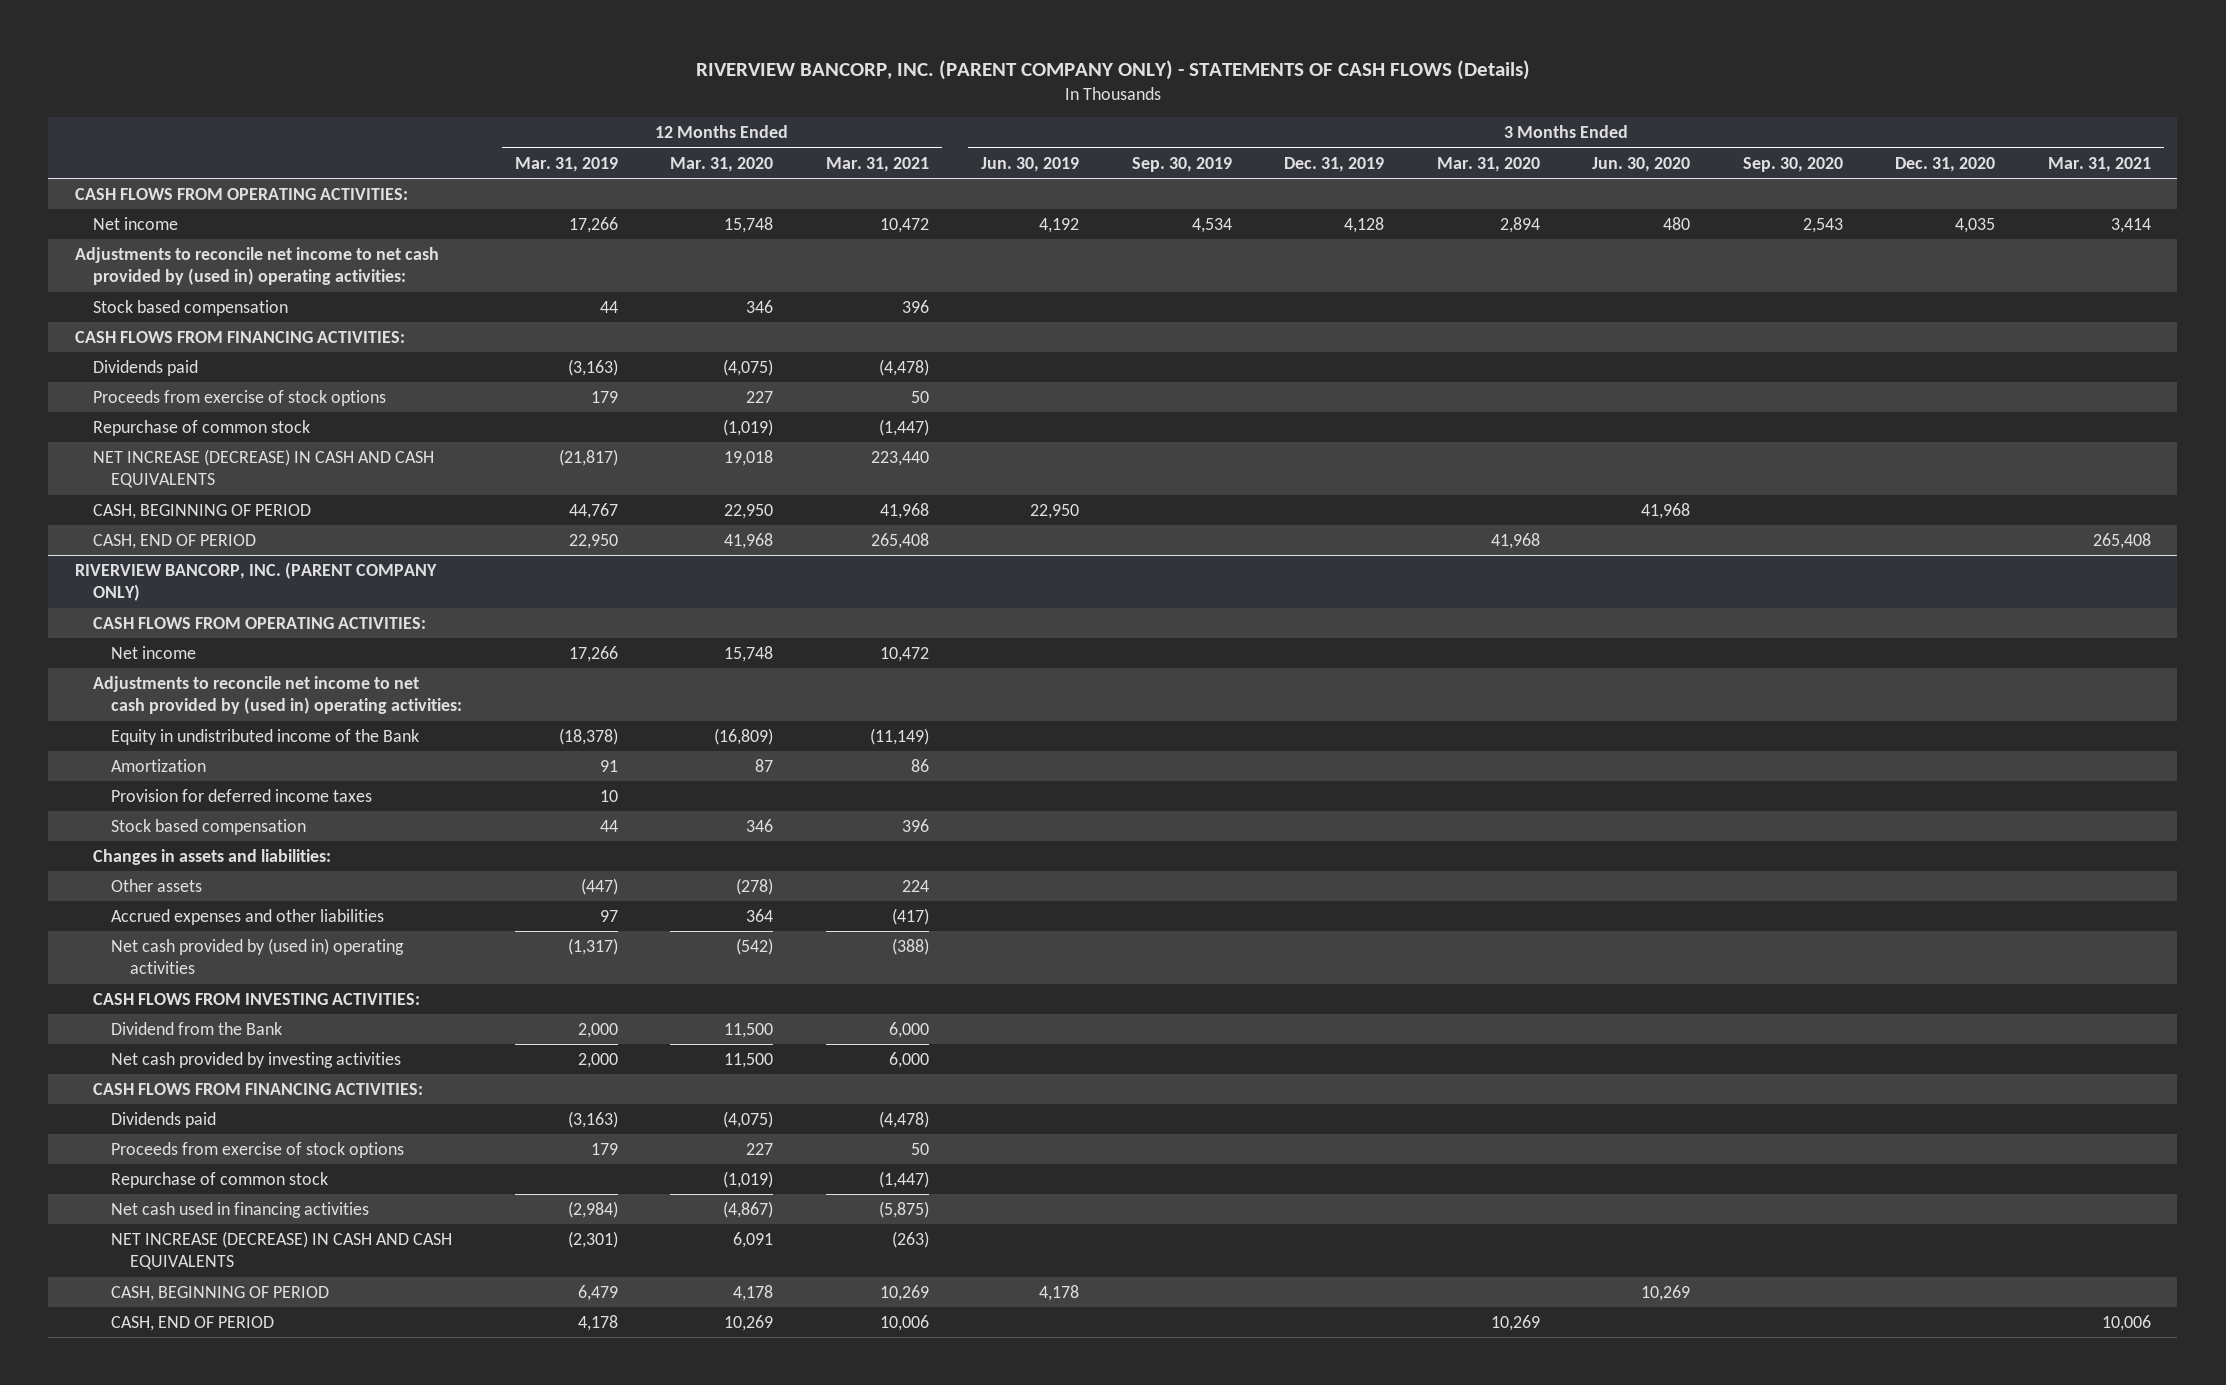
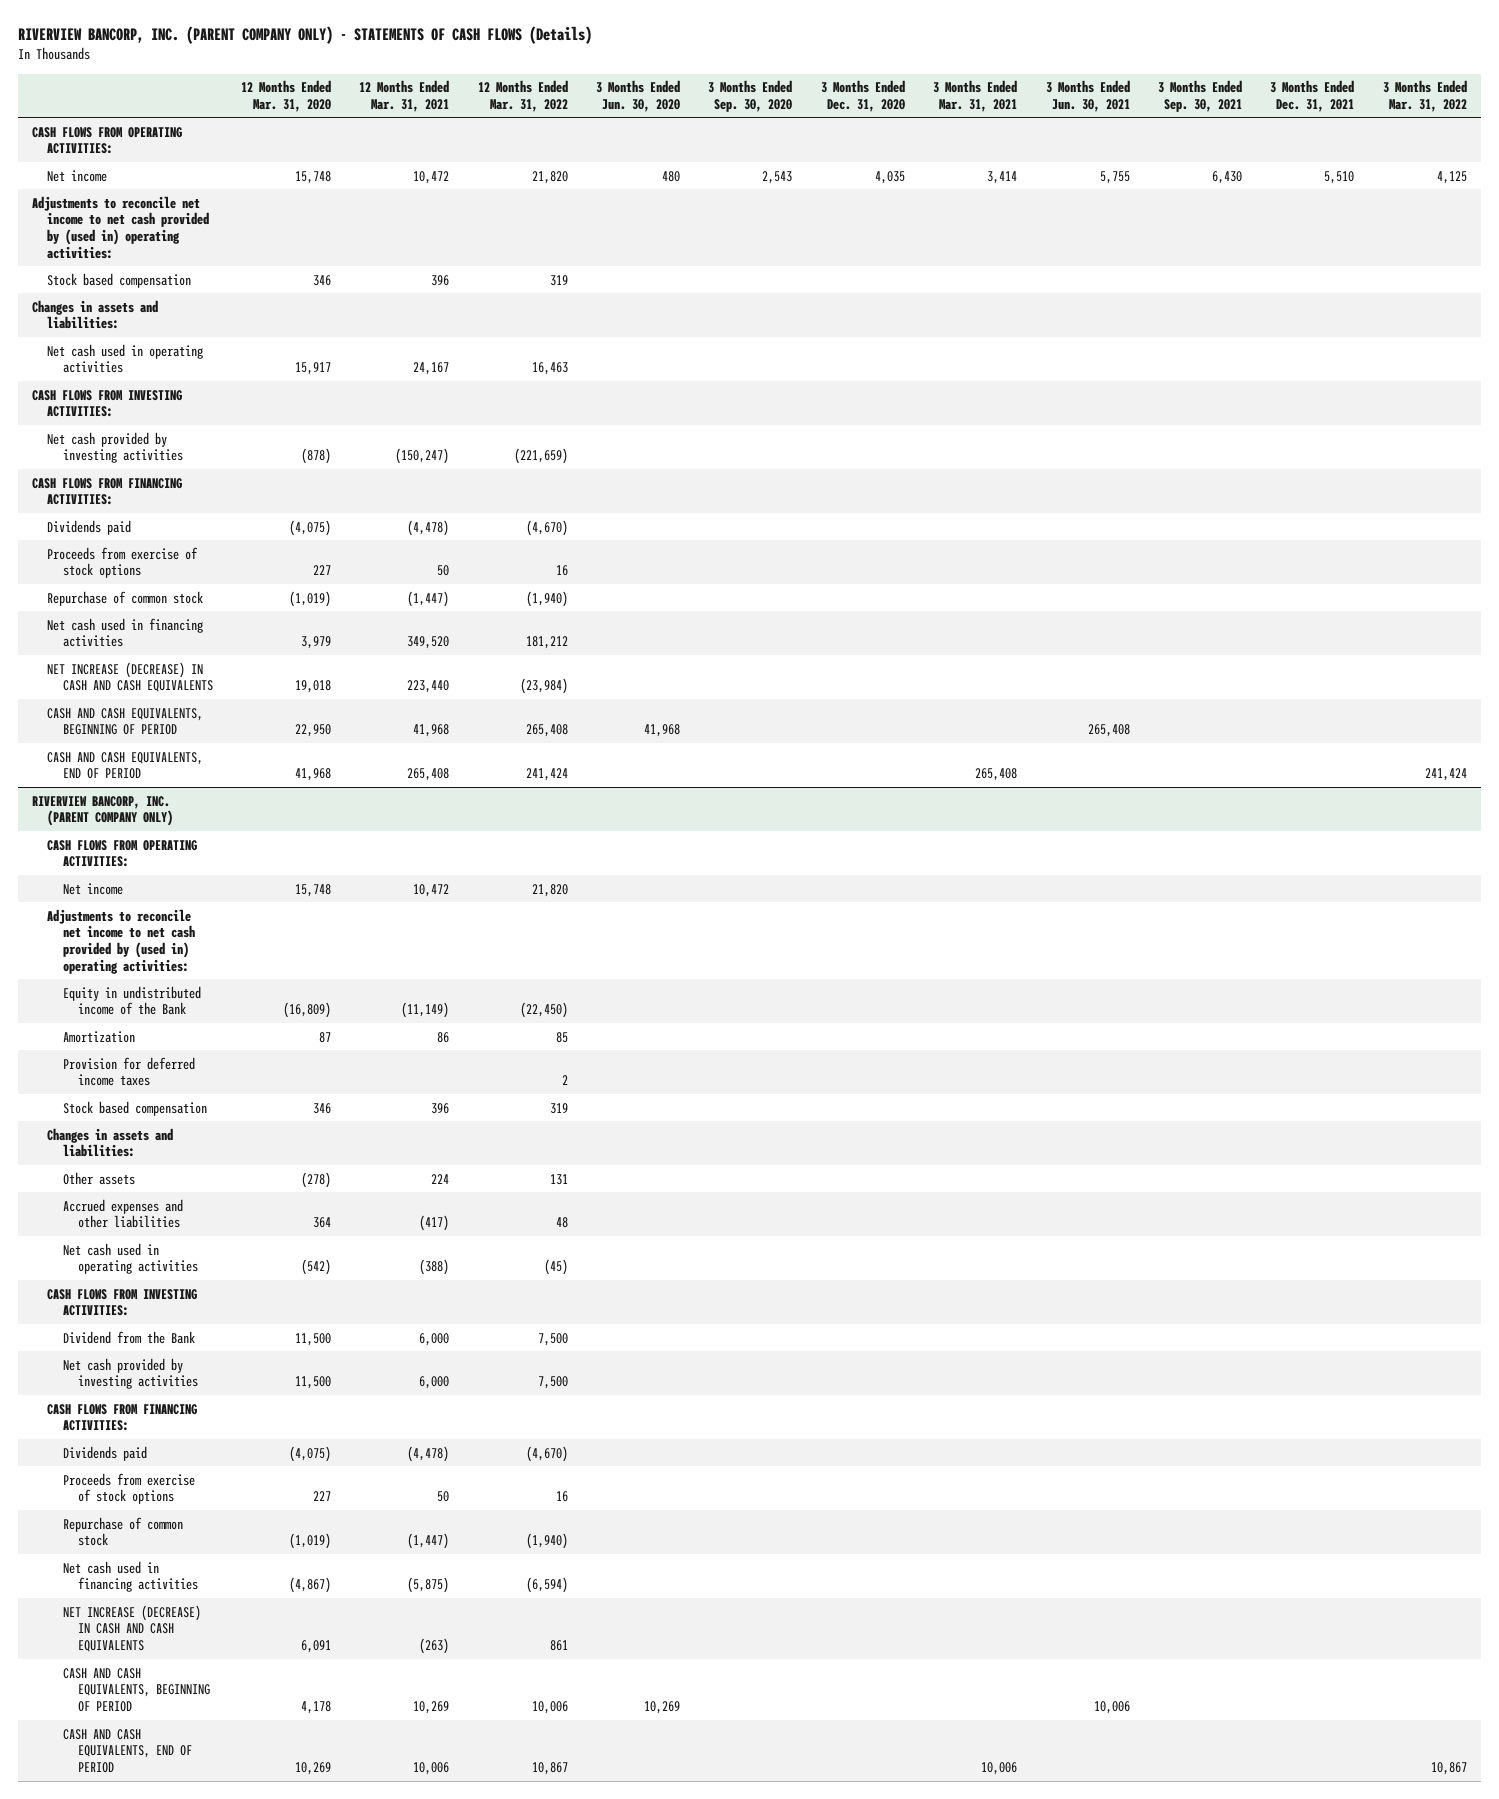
- | 12 Months Ended Mar. 31, 2019 | 12 Months Ended Mar. 31, 2020 | 12 Months Ended Mar. 31, 2021 | 3 Months Ended Jun. 30, 2019 | 3 Months Ended Sep. 30, 2019 | 3 Months Ended Dec. 31, 2019 | 3 Months Ended Mar. 31, 2020 | 3 Months Ended Jun. 30, 2020 | 3 Months Ended Sep. 30, 2020 | 3 Months Ended Dec. 31, 2020 | 3 Months Ended Mar. 31, 2021
+ | 12 Months Ended Mar. 31, 2020 | 12 Months Ended Mar. 31, 2021 | 12 Months Ended Mar. 31, 2022 | 3 Months Ended Jun. 30, 2020 | 3 Months Ended Sep. 30, 2020 | 3 Months Ended Dec. 31, 2020 | 3 Months Ended Mar. 31, 2021 | 3 Months Ended Jun. 30, 2021 | 3 Months Ended Sep. 30, 2021 | 3 Months Ended Dec. 31, 2021 | 3 Months Ended Mar. 31, 2022
+ Changes in assets and liabilities:
+ Net cash used in operating activities | 15,917 | 24,167 | 16,463 | | | | | | | |
+ CASH FLOWS FROM INVESTING ACTIVITIES:
+ Net cash provided by investing activities | (878) | (150,247) | (221,659) | | | | | | | |
+ Net cash used in financing activities | 3,979 | 349,520 | 181,212 | | | | | | | |
- CASH, BEGINNING OF PERIOD | 44,767 | 22,950 | 41,968 | 22,950 | | | | 41,968 | | |
- CASH, END OF PERIOD | 22,950 | 41,968 | 265,408 | | | | 41,968 | | | | 265,408
+ CASH AND CASH EQUIVALENTS, BEGINNING OF PERIOD | 22,950 | 41,968 | 265,408 | 41,968 | | | | 265,408 | | |
+ CASH AND CASH EQUIVALENTS, END OF PERIOD | 41,968 | 265,408 | 241,424 | | | | 265,408 | | | | 241,424
@ RIVERVIEW BANCORP, INC. (PARENT COMPANY ONLY)
- Net cash provided by (used in) operating activities | (1,317) | (542) | (388) | | | | | | | |
+ Net cash used in operating activities | (542) | (388) | (45) | | | | | | | |
- CASH, BEGINNING OF PERIOD | 6,479 | 4,178 | 10,269 | 4,178 | | | | 10,269 | | |
- CASH, END OF PERIOD | 4,178 | 10,269 | 10,006 | | | | 10,269 | | | | 10,006
+ CASH AND CASH EQUIVALENTS, BEGINNING OF PERIOD | 4,178 | 10,269 | 10,006 | 10,269 | | | | 10,006 | | |
+ CASH AND CASH EQUIVALENTS, END OF PERIOD | 10,269 | 10,006 | 10,867 | | | | 10,006 | | | | 10,867

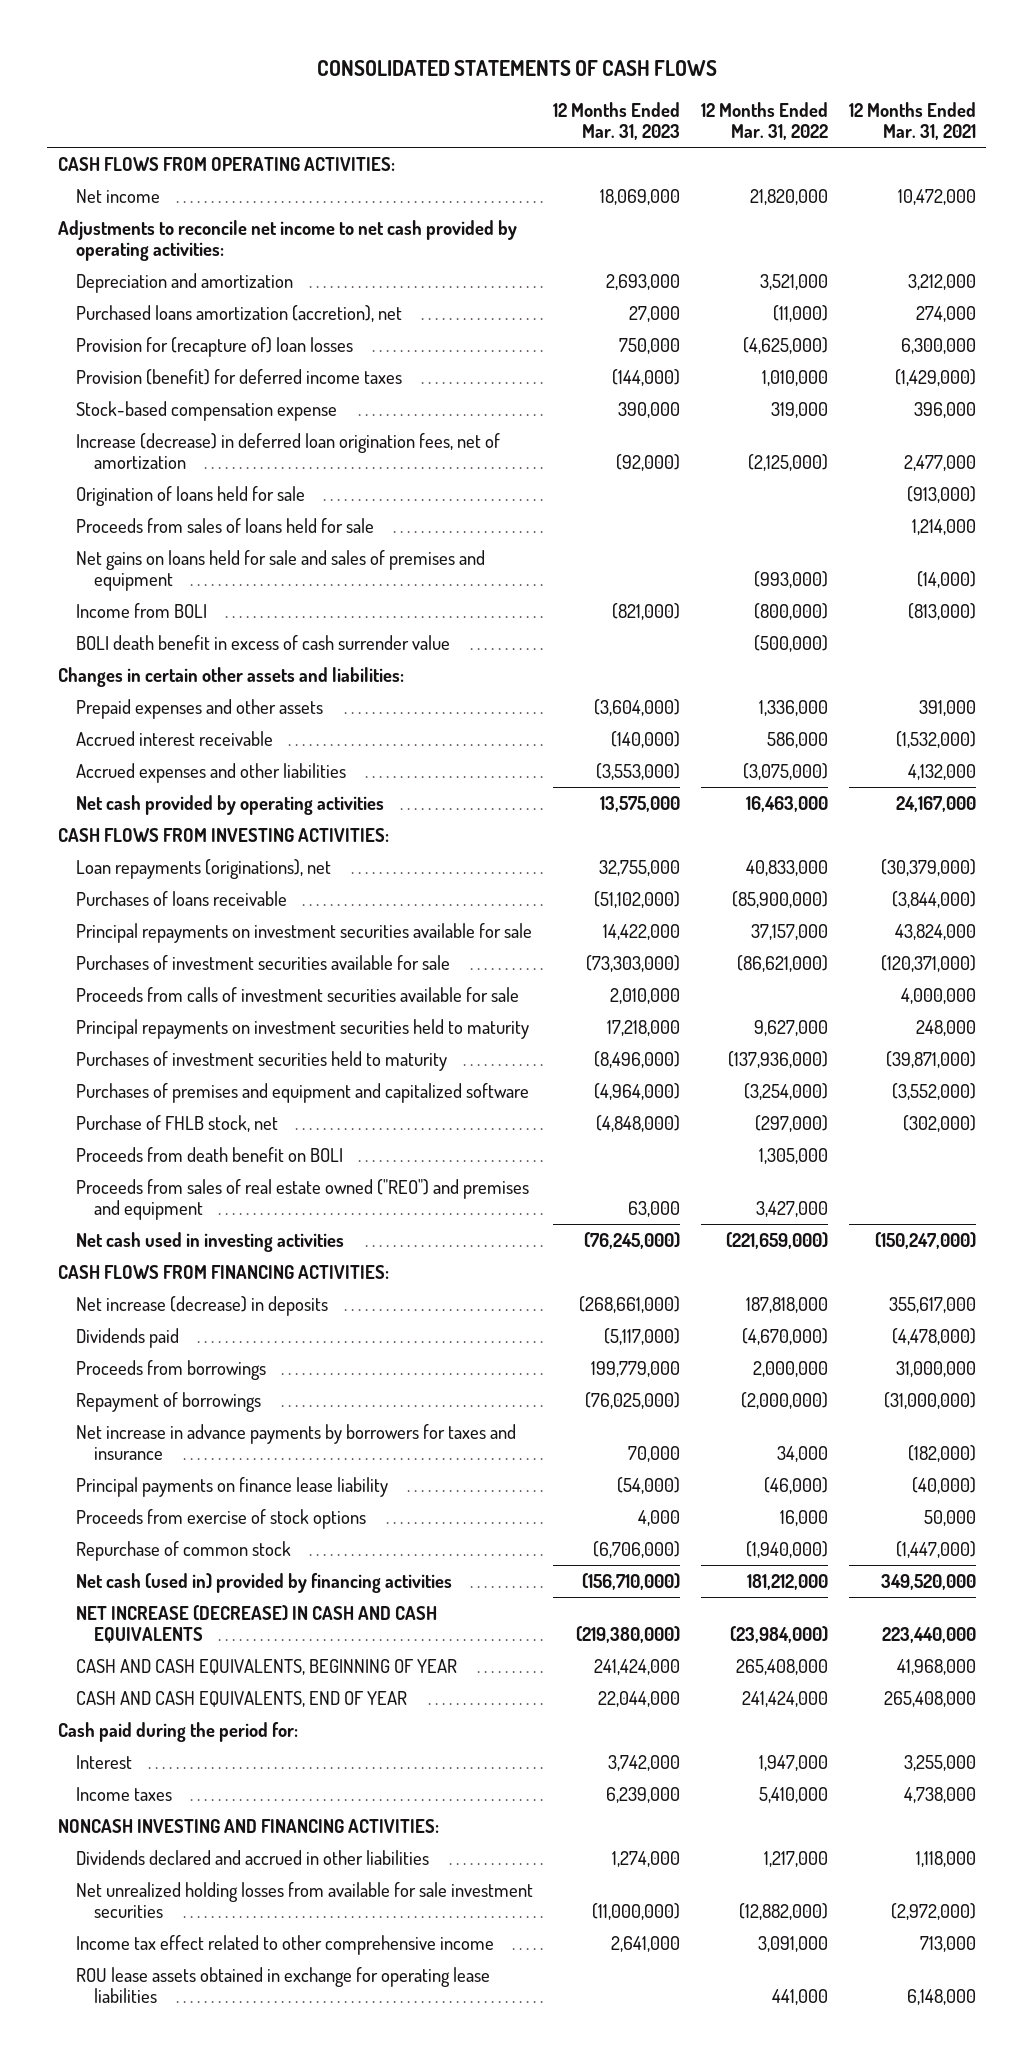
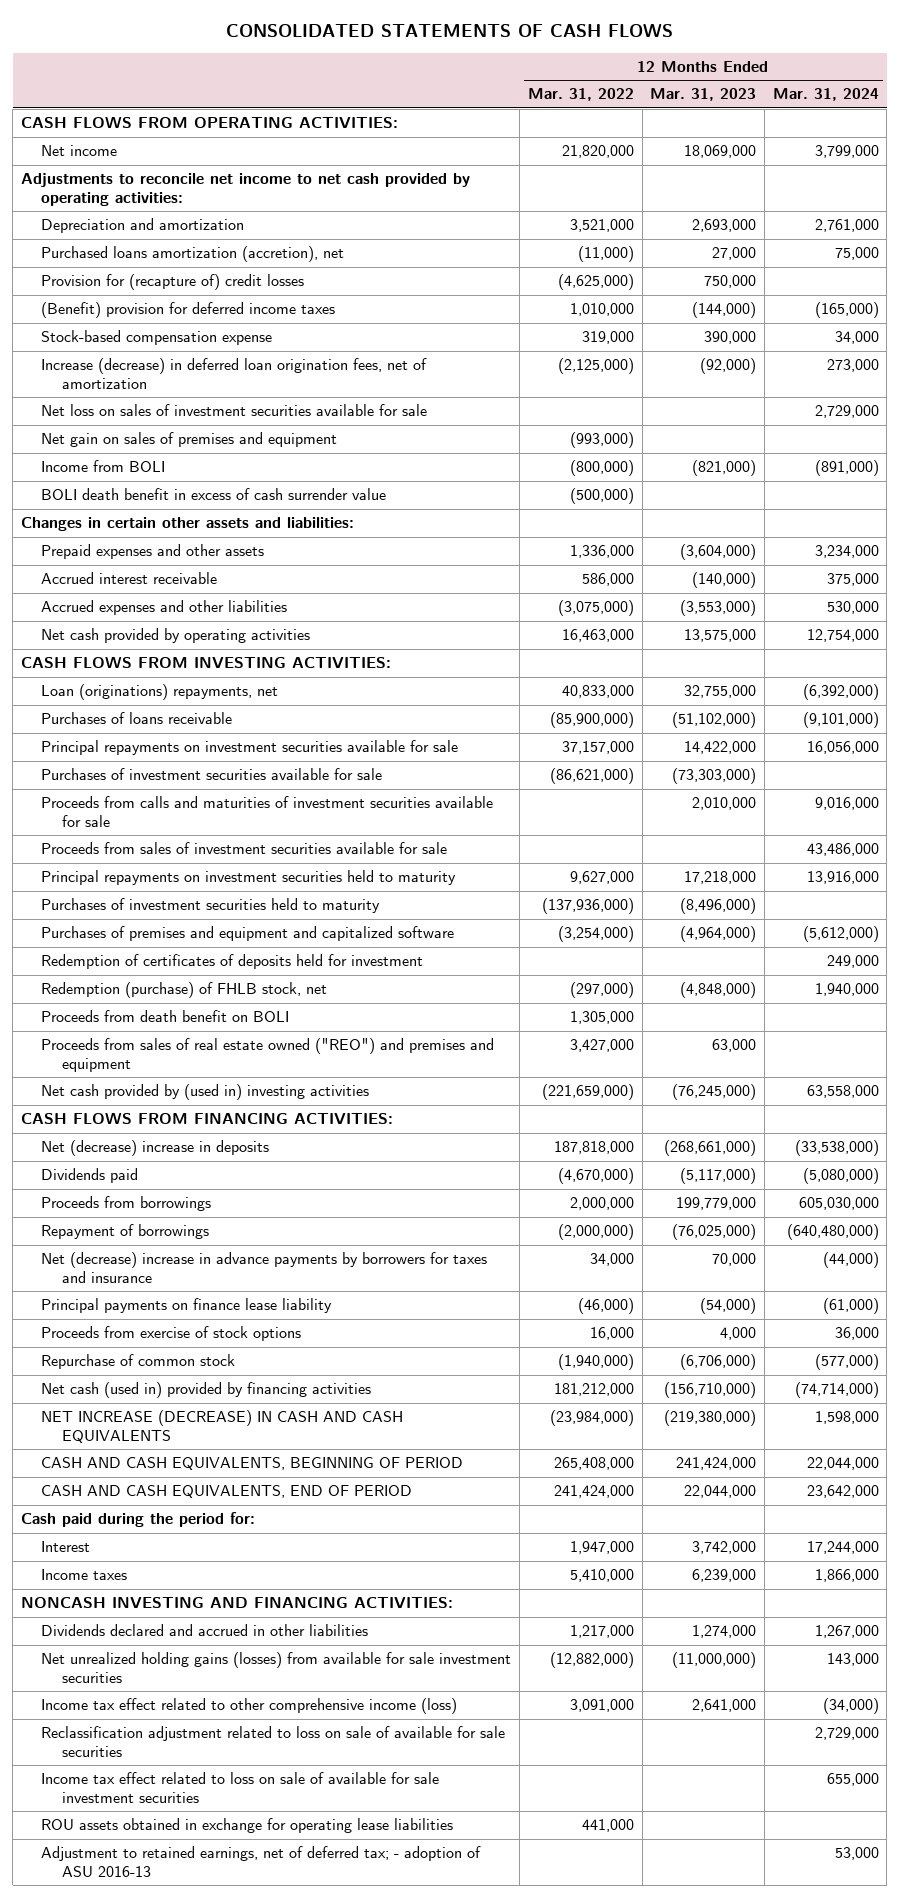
- | 12 Months Ended Mar. 31, 2023 | 12 Months Ended Mar. 31, 2022 | 12 Months Ended Mar. 31, 2021
+ | 12 Months Ended Mar. 31, 2022 | 12 Months Ended Mar. 31, 2023 | 12 Months Ended Mar. 31, 2024
- Provision for (recapture of) loan losses | 750,000 | (4,625,000) | 6,300,000
- Provision (benefit) for deferred income taxes | (144,000) | 1,010,000 | (1,429,000)
+ Provision for (recapture of) credit losses | (4,625,000) | 750,000 |
+ (Benefit) provision for deferred income taxes | 1,010,000 | (144,000) | (165,000)
- Origination of loans held for sale | | | (913,000)
- Proceeds from sales of loans held for sale | | | 1,214,000
- Net gains on loans held for sale and sales of premises and equipment | | (993,000) | (14,000)
+ Net loss on sales of investment securities available for sale | | | 2,729,000
+ Net gain on sales of premises and equipment | (993,000) | |
- Loan repayments (originations), net | 32,755,000 | 40,833,000 | (30,379,000)
+ Loan (originations) repayments, net | 40,833,000 | 32,755,000 | (6,392,000)
- Proceeds from calls of investment securities available for sale | 2,010,000 | | 4,000,000
+ Proceeds from calls and maturities of investment securities available for sale | | 2,010,000 | 9,016,000
+ Proceeds from sales of investment securities available for sale | | | 43,486,000
- Purchase of FHLB stock, net | (4,848,000) | (297,000) | (302,000)
+ Redemption of certificates of deposits held for investment | | | 249,000
+ Redemption (purchase) of FHLB stock, net | (297,000) | (4,848,000) | 1,940,000
- Net cash used in investing activities | (76,245,000) | (221,659,000) | (150,247,000)
+ Net cash provided by (used in) investing activities | (221,659,000) | (76,245,000) | 63,558,000
- Net increase (decrease) in deposits | (268,661,000) | 187,818,000 | 355,617,000
+ Net (decrease) increase in deposits | 187,818,000 | (268,661,000) | (33,538,000)
- Net increase in advance payments by borrowers for taxes and insurance | 70,000 | 34,000 | (182,000)
+ Net (decrease) increase in advance payments by borrowers for taxes and insurance | 34,000 | 70,000 | (44,000)
- CASH AND CASH EQUIVALENTS, BEGINNING OF YEAR | 241,424,000 | 265,408,000 | 41,968,000
- CASH AND CASH EQUIVALENTS, END OF YEAR | 22,044,000 | 241,424,000 | 265,408,000
+ CASH AND CASH EQUIVALENTS, BEGINNING OF PERIOD | 265,408,000 | 241,424,000 | 22,044,000
+ CASH AND CASH EQUIVALENTS, END OF PERIOD | 241,424,000 | 22,044,000 | 23,642,000
- Net unrealized holding losses from available for sale investment securities | (11,000,000) | (12,882,000) | (2,972,000)
- Income tax effect related to other comprehensive income | 2,641,000 | 3,091,000 | 713,000
- ROU lease assets obtained in exchange for operating lease liabilities | | 441,000 | 6,148,000
+ Net unrealized holding gains (losses) from available for sale investment securities | (12,882,000) | (11,000,000) | 143,000
+ Income tax effect related to other comprehensive income (loss) | 3,091,000 | 2,641,000 | (34,000)
+ Reclassification adjustment related to loss on sale of available for sale securities | | | 2,729,000
+ Income tax effect related to loss on sale of available for sale investment securities | | | 655,000
+ ROU assets obtained in exchange for operating lease liabilities | 441,000 | |
+ Adjustment to retained earnings, net of deferred tax; - adoption of ASU 2016-13 | | | 53,000

